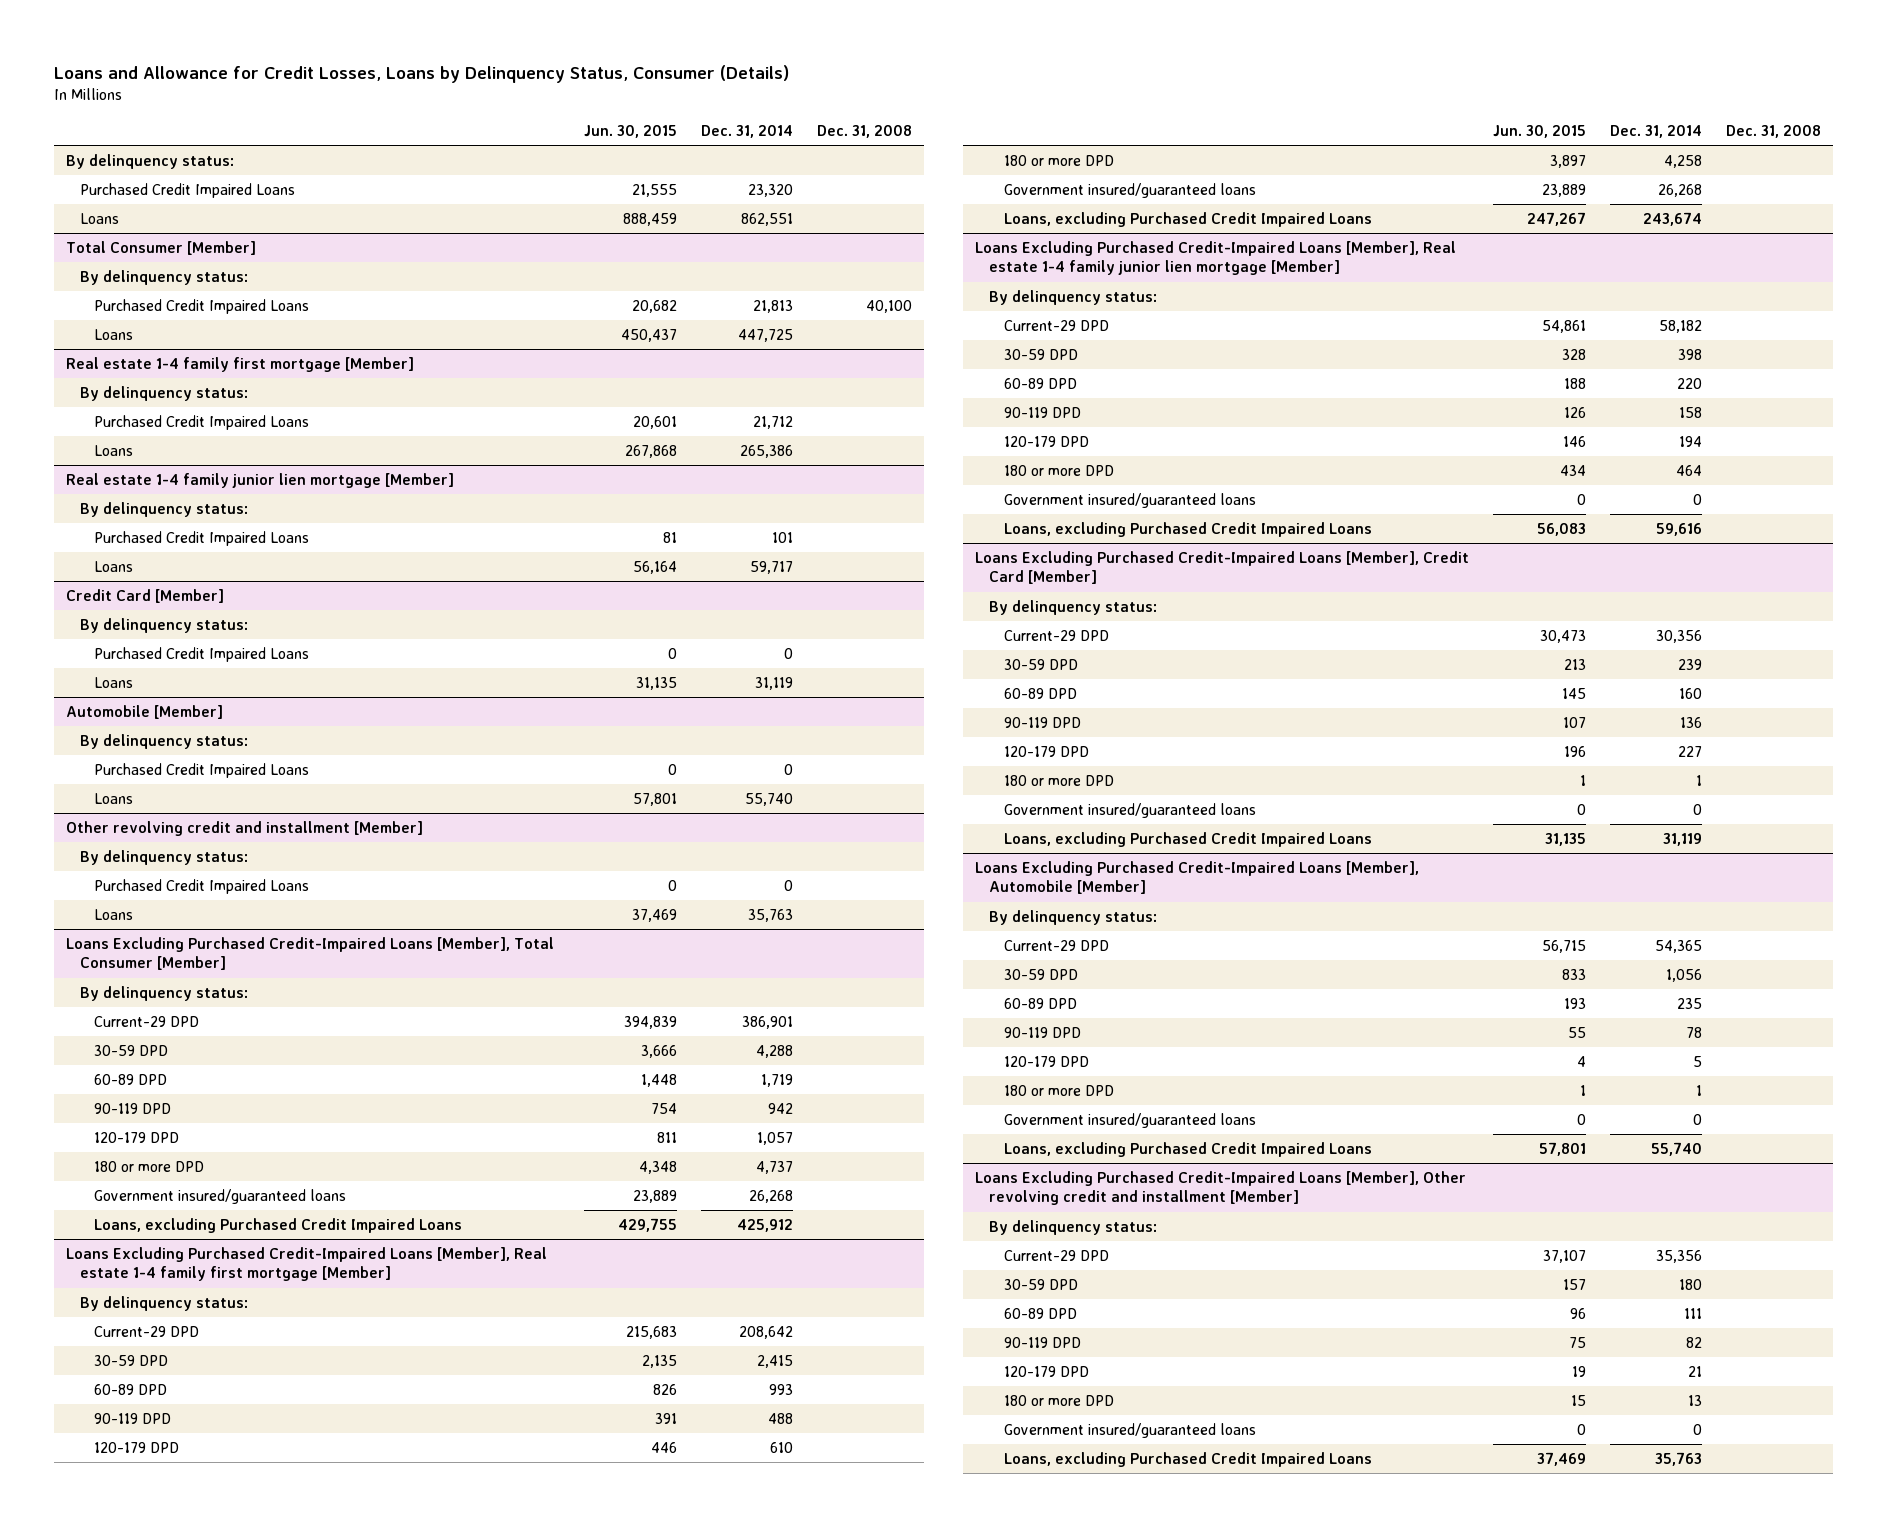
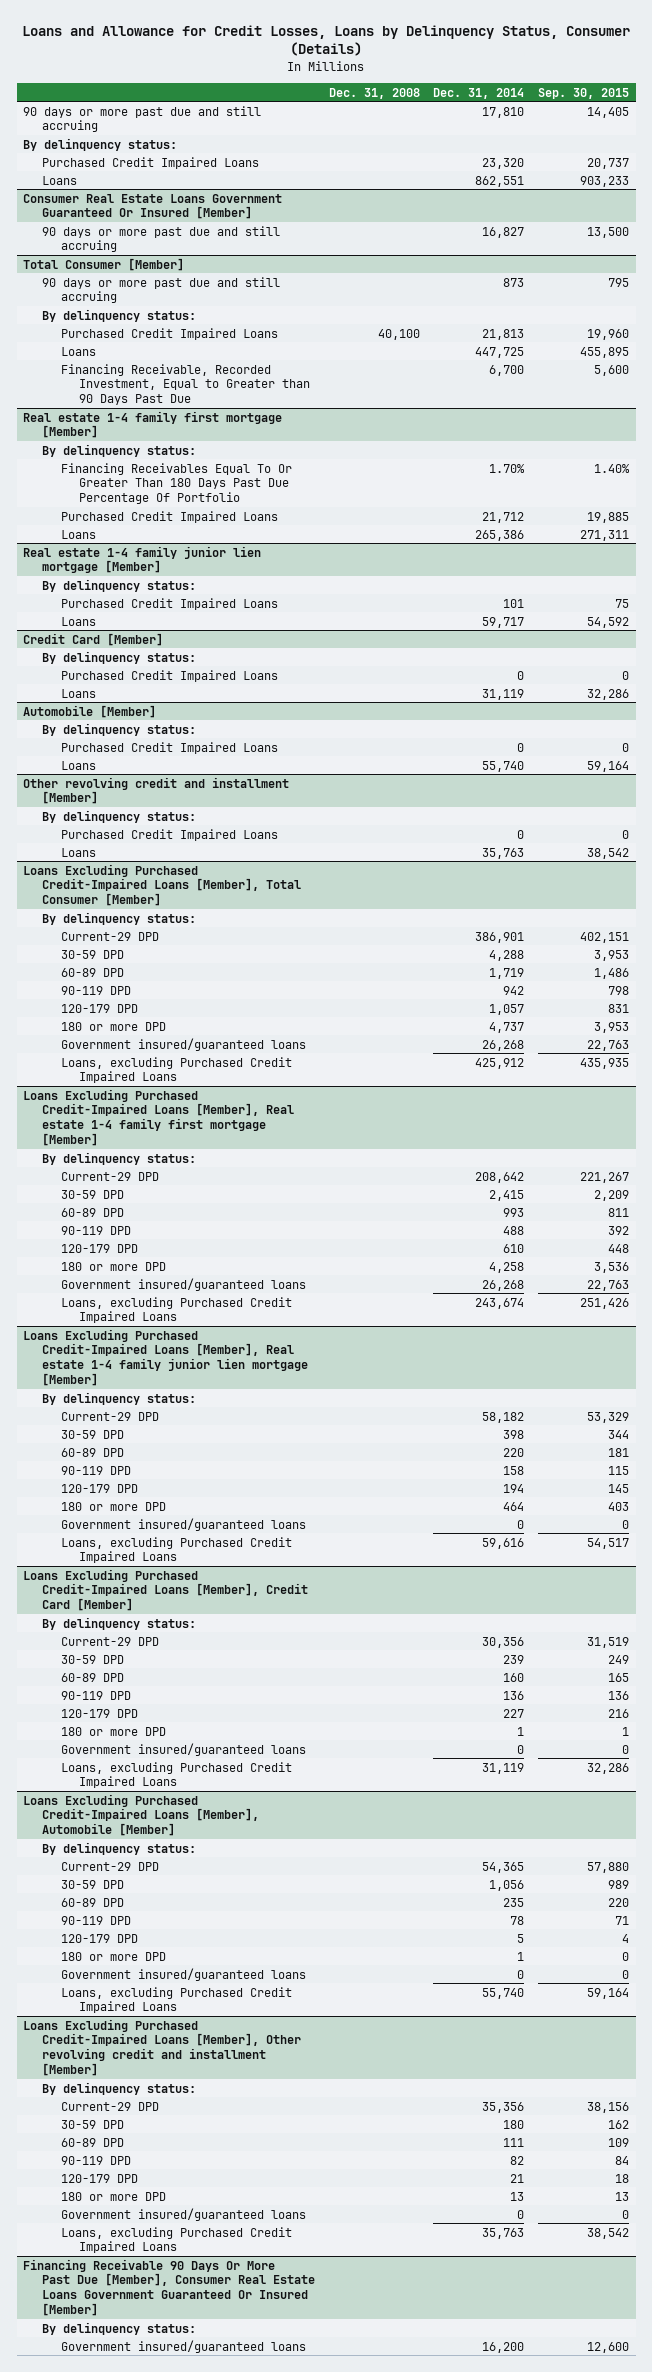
- | Jun. 30, 2015 | Dec. 31, 2014 | Dec. 31, 2008
+ | Dec. 31, 2008 | Dec. 31, 2014 | Sep. 30, 2015
+ 90 days or more past due and still accruing | | 17,810 | 14,405
+ Consumer Real Estate Loans Government Guaranteed Or Insured [Member]
+ 90 days or more past due and still accruing | | 16,827 | 13,500
@ Total Consumer [Member]
+ 90 days or more past due and still accruing | | 873 | 795
+ Financing Receivable, Recorded Investment, Equal to Greater than 90 Days Past Due | | 6,700 | 5,600
@ Real estate 1-4 family first mortgage [Member]
+ Financing Receivables Equal To Or Greater Than 180 Days Past Due Percentage Of Portfolio | | 1.70% | 1.40%
+ Financing Receivable 90 Days Or More Past Due [Member], Consumer Real Estate Loans Government Guaranteed Or Insured [Member]
+ By delinquency status:
+ Government insured/guaranteed loans | | 16,200 | 12,600

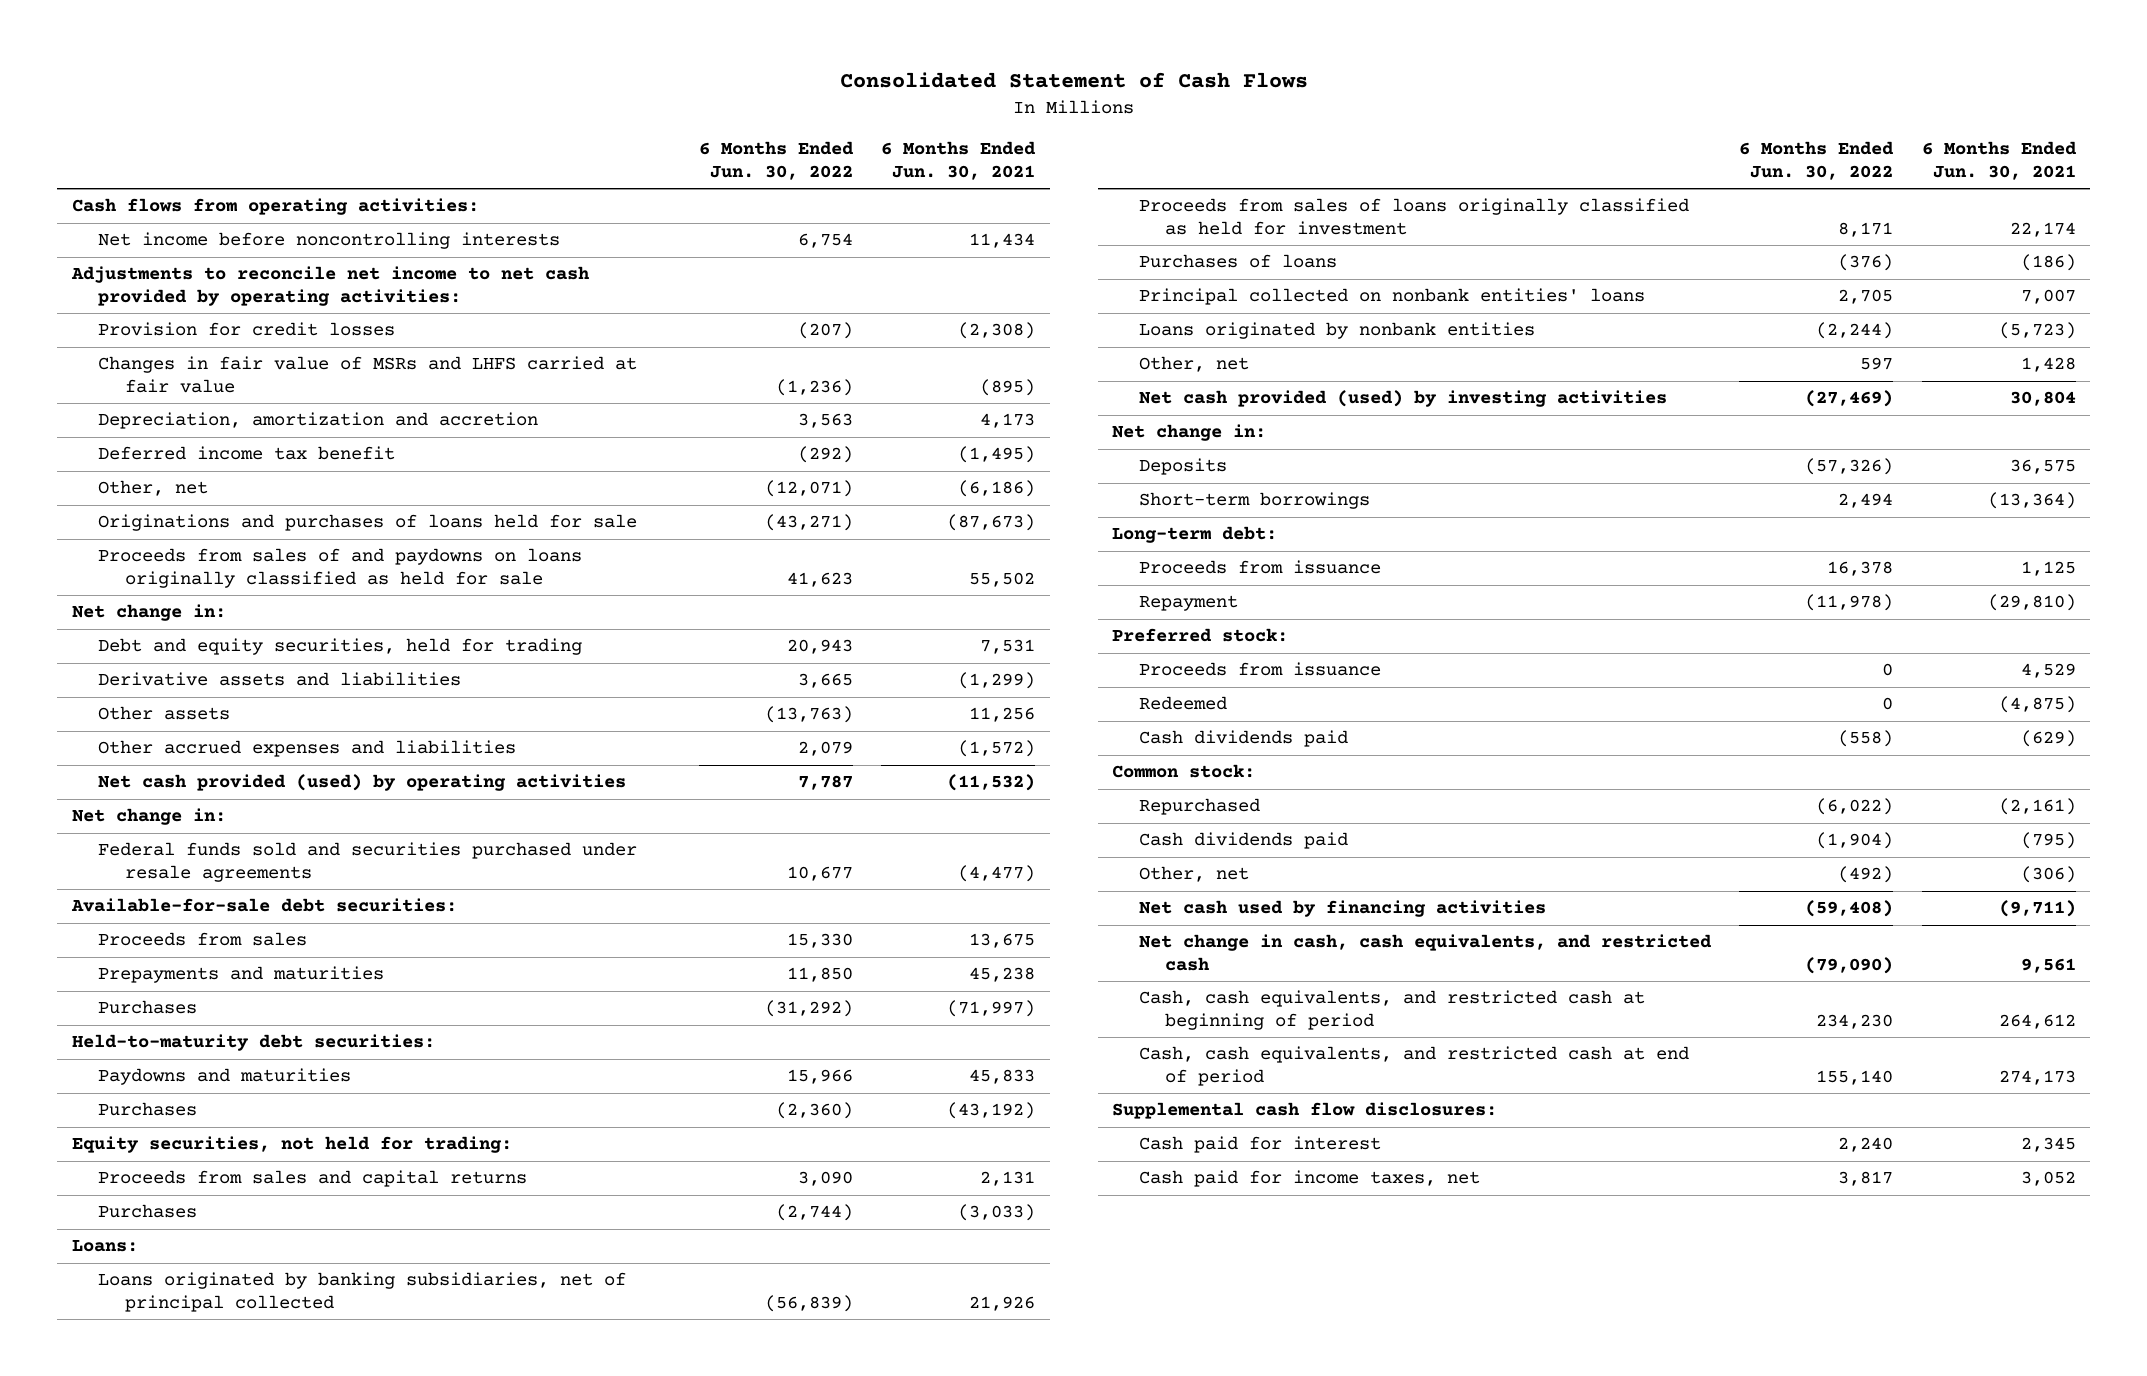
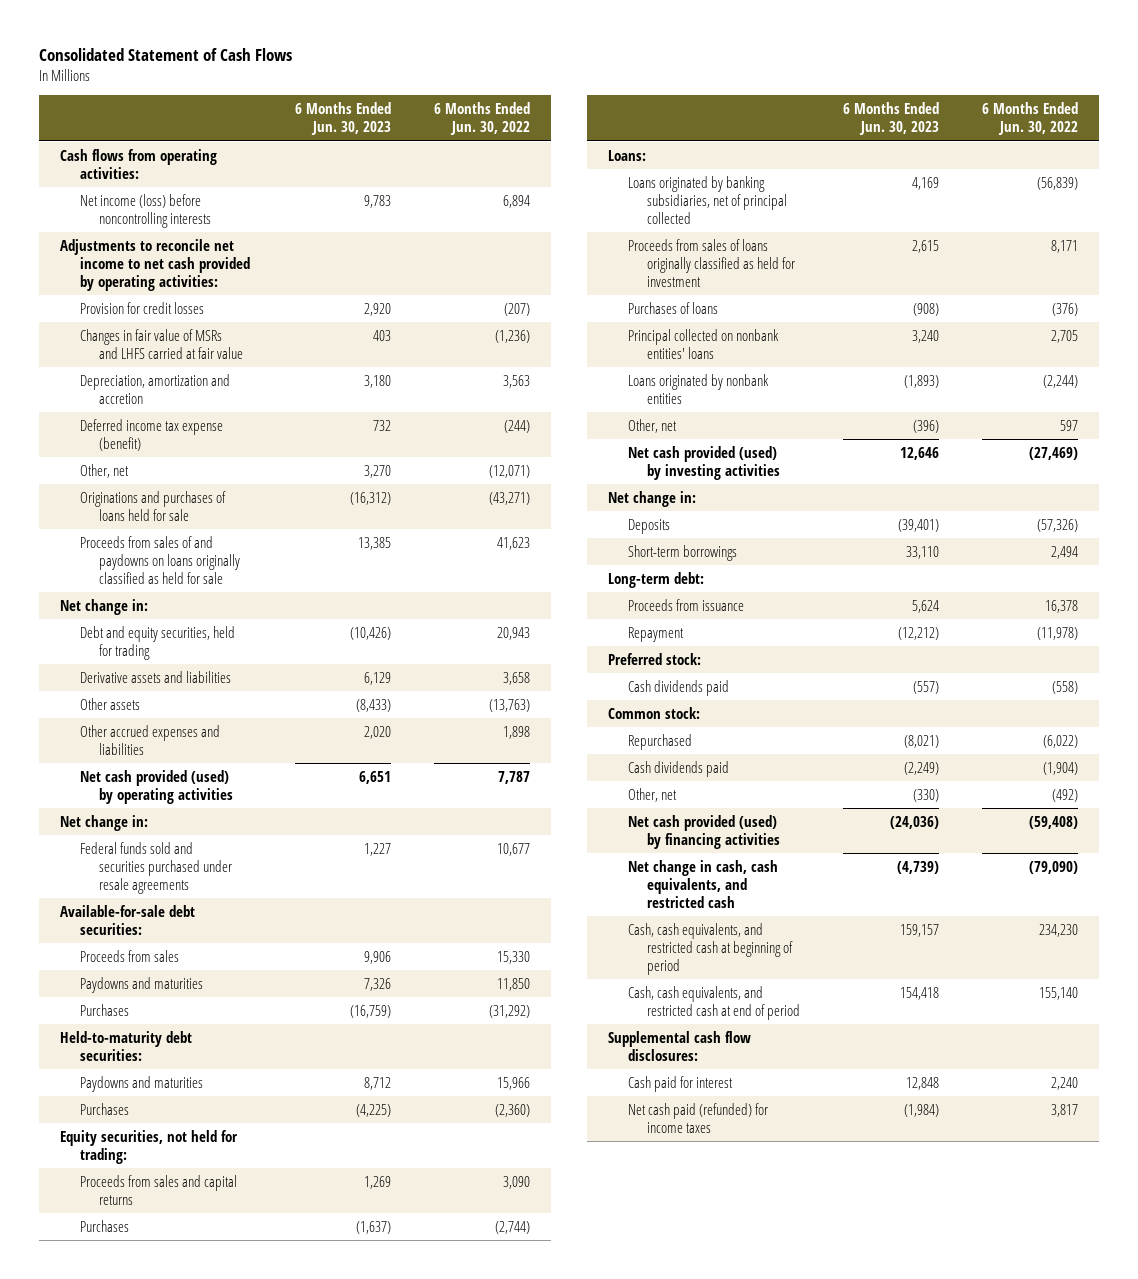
- | 6 Months Ended Jun. 30, 2022 | 6 Months Ended Jun. 30, 2021
+ | 6 Months Ended Jun. 30, 2023 | 6 Months Ended Jun. 30, 2022
- Net income before noncontrolling interests | 6,754 | 11,434
+ Net income (loss) before noncontrolling interests | 9,783 | 6,894
- Deferred income tax benefit | (292) | (1,495)
+ Deferred income tax expense (benefit) | 732 | (244)
- Derivative assets and liabilities | 3,665 | (1,299)
+ Derivative assets and liabilities | 6,129 | 3,658
- Other accrued expenses and liabilities | 2,079 | (1,572)
+ Other accrued expenses and liabilities | 2,020 | 1,898
- Prepayments and maturities | 11,850 | 45,238
+ Paydowns and maturities | 7,326 | 11,850
- Proceeds from issuance | 0 | 4,529
- Redeemed | 0 | (4,875)
- Net cash used by financing activities | (59,408) | (9,711)
+ Net cash provided (used) by financing activities | (24,036) | (59,408)
- Cash paid for income taxes, net | 3,817 | 3,052
+ Net cash paid (refunded) for income taxes | (1,984) | 3,817

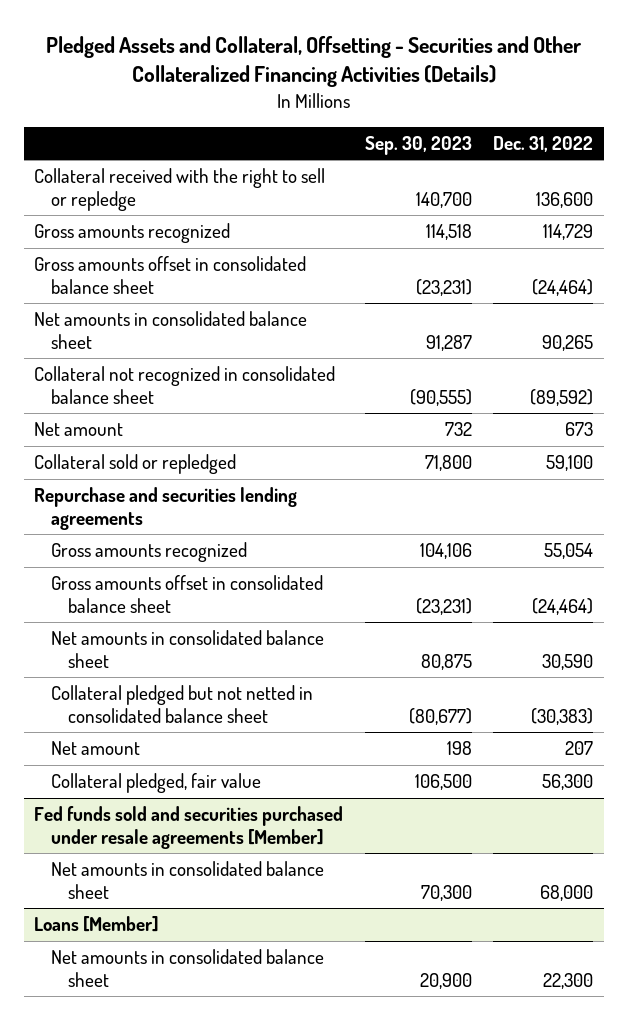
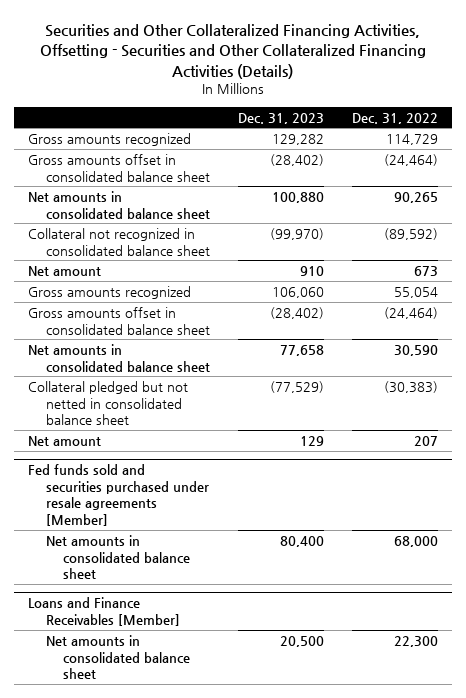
- Pledged Assets and Collateral, Offsetting - Securities and Other Collateralized Financing Activities (Details)
+ Securities and Other Collateralized Financing Activities, Offsetting - Securities and Other Collateralized Financing Activities (Details)
- | Sep. 30, 2023 | Dec. 31, 2022
+ | Dec. 31, 2023 | Dec. 31, 2022
- Collateral received with the right to sell or repledge | 140,700 | 136,600
- Collateral sold or repledged | 71,800 | 59,100
- Repurchase and securities lending agreements
- Collateral pledged, fair value | 106,500 | 56,300
- Loans [Member]
+ Loans and Finance Receivables [Member]

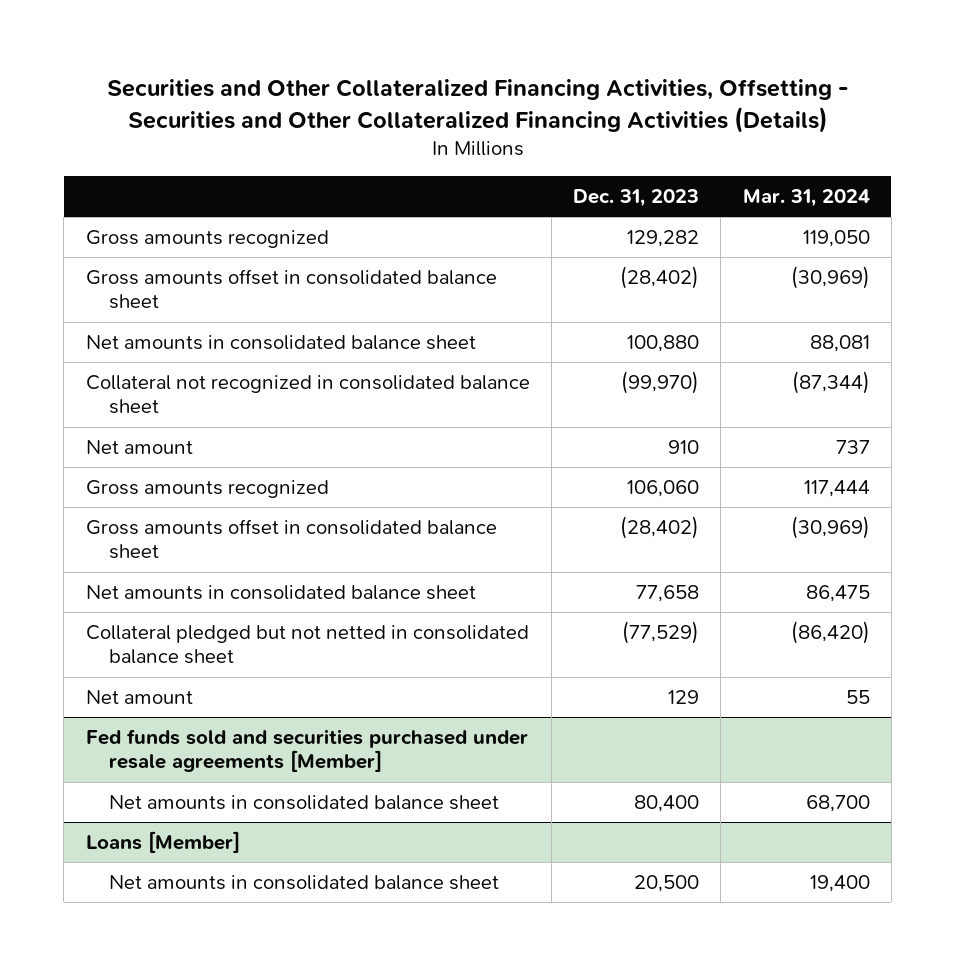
- | Dec. 31, 2023 | Dec. 31, 2022
+ | Dec. 31, 2023 | Mar. 31, 2024
- Loans and Finance Receivables [Member]
+ Loans [Member]

